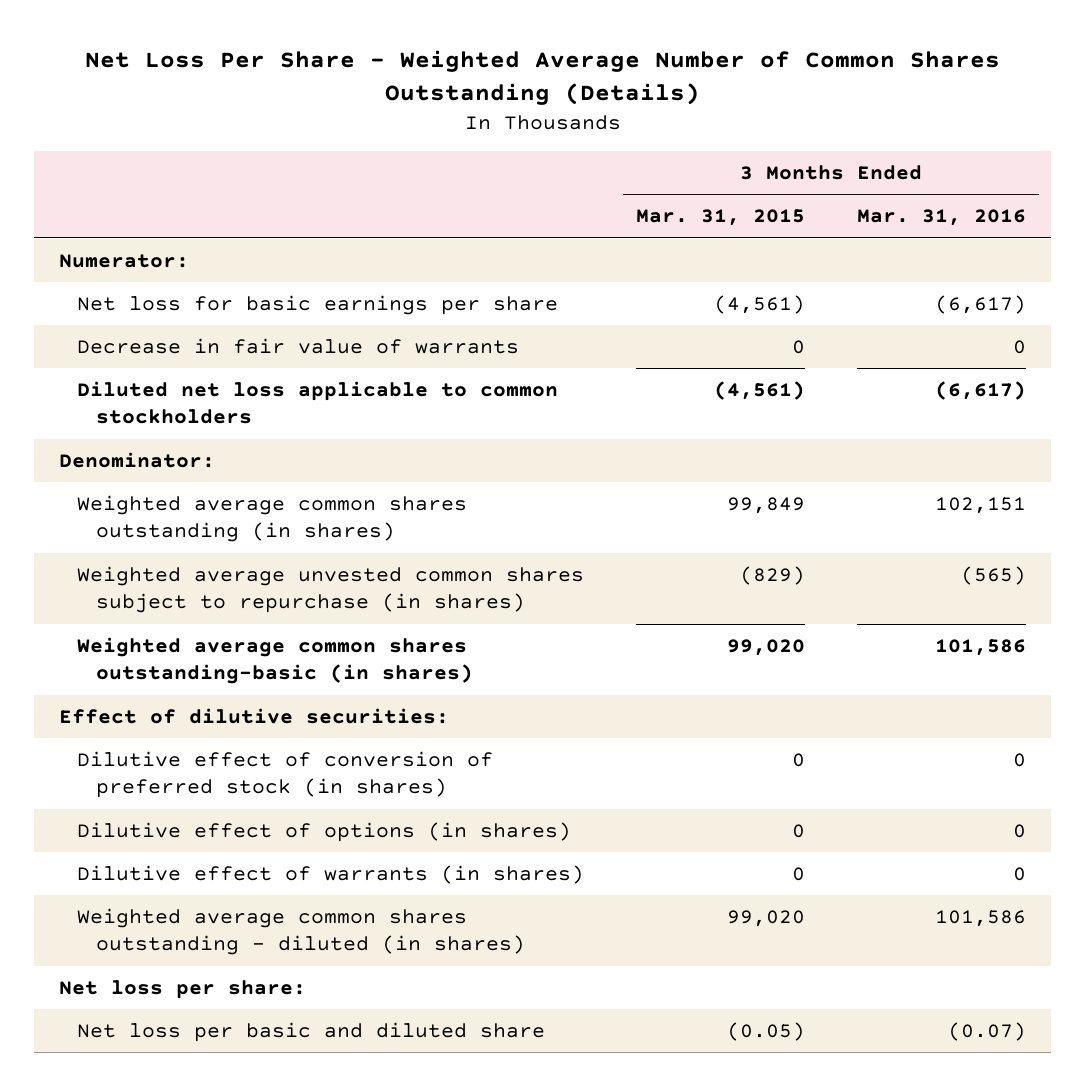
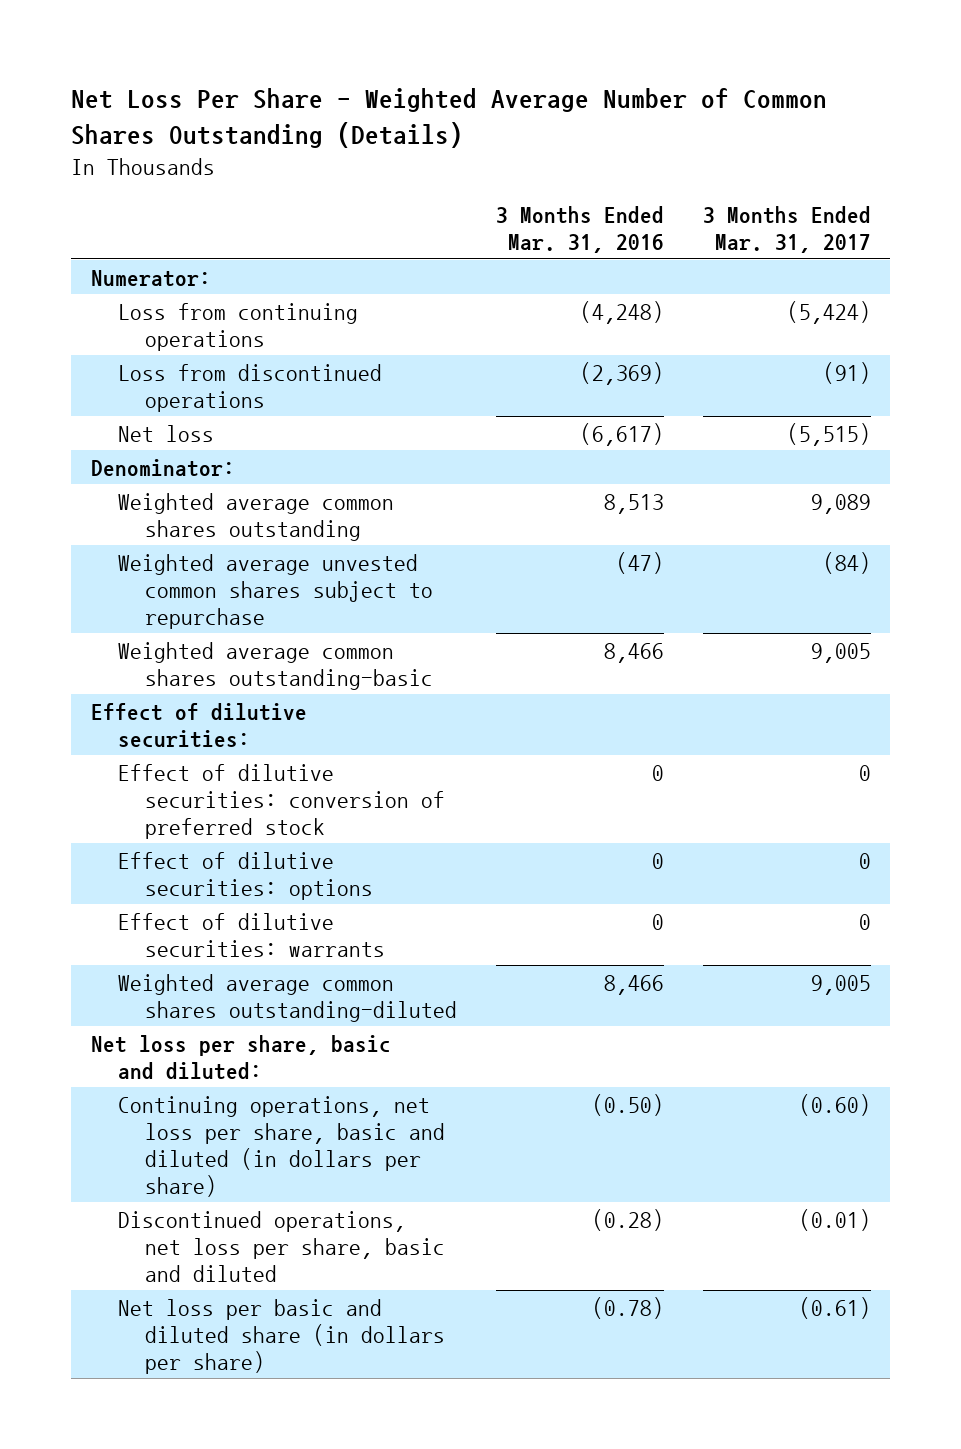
- | 3 Months Ended Mar. 31, 2015 | 3 Months Ended Mar. 31, 2016
+ | 3 Months Ended Mar. 31, 2016 | 3 Months Ended Mar. 31, 2017
- Net loss for basic earnings per share | (4,561) | (6,617)
- Decrease in fair value of warrants | 0 | 0
- Diluted net loss applicable to common stockholders | (4,561) | (6,617)
+ Loss from continuing operations | (4,248) | (5,424)
+ Loss from discontinued operations | (2,369) | (91)
+ Net loss | (6,617) | (5,515)
- Weighted average common shares outstanding (in shares) | 99,849 | 102,151
- Weighted average unvested common shares subject to repurchase (in shares) | (829) | (565)
- Weighted average common shares outstanding-basic (in shares) | 99,020 | 101,586
+ Weighted average common shares outstanding | 8,513 | 9,089
+ Weighted average unvested common shares subject to repurchase | (47) | (84)
+ Weighted average common shares outstanding-basic | 8,466 | 9,005
- Dilutive effect of conversion of preferred stock (in shares) | 0 | 0
- Dilutive effect of options (in shares) | 0 | 0
- Dilutive effect of warrants (in shares) | 0 | 0
- Weighted average common shares outstanding - diluted (in shares) | 99,020 | 101,586
- Net loss per share:
- Net loss per basic and diluted share | (0.05) | (0.07)
+ Effect of dilutive securities: conversion of preferred stock | 0 | 0
+ Effect of dilutive securities: options | 0 | 0
+ Effect of dilutive securities: warrants | 0 | 0
+ Weighted average common shares outstanding-diluted | 8,466 | 9,005
+ Net loss per share, basic and diluted:
+ Continuing operations, net loss per share, basic and diluted (in dollars per share) | (0.50) | (0.60)
+ Discontinued operations, net loss per share, basic and diluted | (0.28) | (0.01)
+ Net loss per basic and diluted share (in dollars per share) | (0.78) | (0.61)

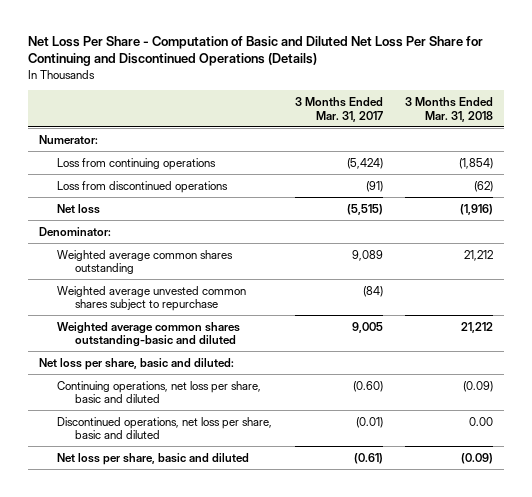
- Net Loss Per Share - Weighted Average Number of Common Shares Outstanding (Details)
+ Net Loss Per Share - Computation of Basic and Diluted Net Loss Per Share for Continuing and Discontinued Operations (Details)
- | 3 Months Ended Mar. 31, 2016 | 3 Months Ended Mar. 31, 2017
+ | 3 Months Ended Mar. 31, 2017 | 3 Months Ended Mar. 31, 2018
- Weighted average common shares outstanding-basic | 8,466 | 9,005
- Effect of dilutive securities:
- Effect of dilutive securities: conversion of preferred stock | 0 | 0
- Effect of dilutive securities: options | 0 | 0
- Effect of dilutive securities: warrants | 0 | 0
- Weighted average common shares outstanding-diluted | 8,466 | 9,005
+ Weighted average common shares outstanding-basic and diluted | 9,005 | 21,212
- Continuing operations, net loss per share, basic and diluted (in dollars per share) | (0.50) | (0.60)
+ Continuing operations, net loss per share, basic and diluted | (0.60) | (0.09)
- Net loss per basic and diluted share (in dollars per share) | (0.78) | (0.61)
+ Net loss per share, basic and diluted | (0.61) | (0.09)

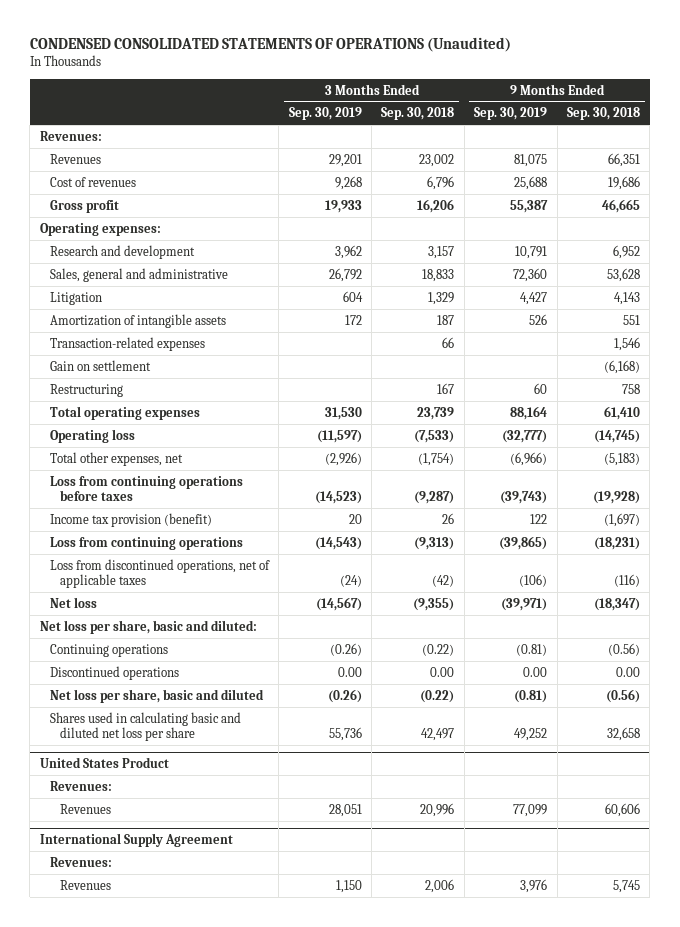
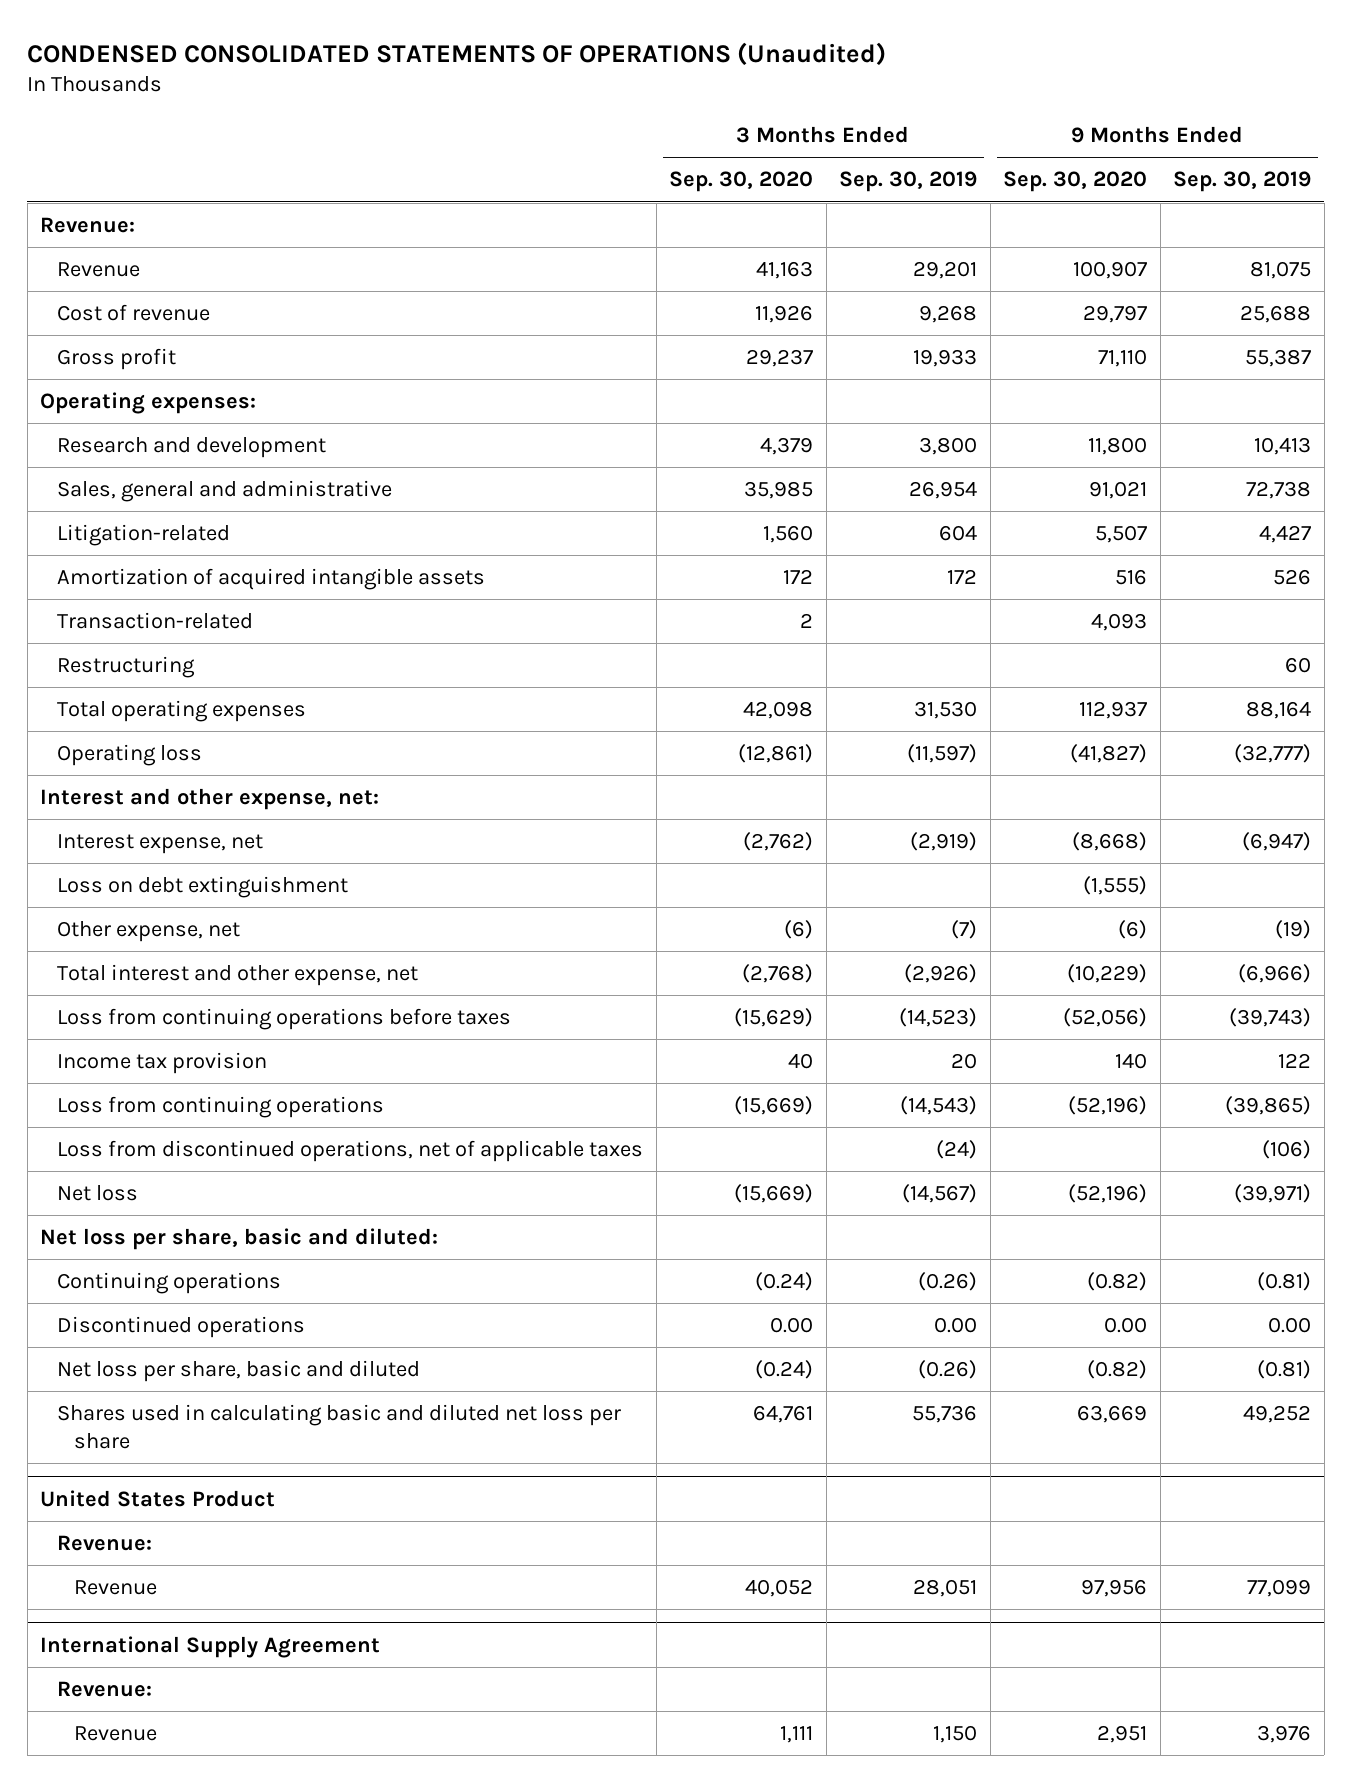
- | 3 Months Ended Sep. 30, 2019 | 3 Months Ended Sep. 30, 2018 | 9 Months Ended Sep. 30, 2019 | 9 Months Ended Sep. 30, 2018
+ | 3 Months Ended Sep. 30, 2020 | 3 Months Ended Sep. 30, 2019 | 9 Months Ended Sep. 30, 2020 | 9 Months Ended Sep. 30, 2019
- Revenues:
- Revenues | 29,201 | 23,002 | 81,075 | 66,351
- Cost of revenues | 9,268 | 6,796 | 25,688 | 19,686
+ Revenue:
+ Revenue | 41,163 | 29,201 | 100,907 | 81,075
+ Cost of revenue | 11,926 | 9,268 | 29,797 | 25,688
- Research and development | 3,962 | 3,157 | 10,791 | 6,952
- Sales, general and administrative | 26,792 | 18,833 | 72,360 | 53,628
- Litigation | 604 | 1,329 | 4,427 | 4,143
- Amortization of intangible assets | 172 | 187 | 526 | 551
- Transaction-related expenses | | 66 | | 1,546
- Gain on settlement | | | | (6,168)
+ Research and development | 4,379 | 3,800 | 11,800 | 10,413
+ Sales, general and administrative | 35,985 | 26,954 | 91,021 | 72,738
+ Litigation-related | 1,560 | 604 | 5,507 | 4,427
+ Amortization of acquired intangible assets | 172 | 172 | 516 | 526
+ Transaction-related | 2 | | 4,093 |
- Total other expenses, net | (2,926) | (1,754) | (6,966) | (5,183)
+ Interest and other expense, net:
+ Interest expense, net | (2,762) | (2,919) | (8,668) | (6,947)
+ Loss on debt extinguishment | | | (1,555) |
+ Other expense, net | (6) | (7) | (6) | (19)
+ Total interest and other expense, net | (2,768) | (2,926) | (10,229) | (6,966)
- Income tax provision (benefit) | 20 | 26 | 122 | (1,697)
+ Income tax provision | 40 | 20 | 140 | 122
@ United States Product
- Revenues:
- Revenues | 28,051 | 20,996 | 77,099 | 60,606
+ Revenue:
+ Revenue | 40,052 | 28,051 | 97,956 | 77,099
@ International Supply Agreement
- Revenues:
- Revenues | 1,150 | 2,006 | 3,976 | 5,745
+ Revenue:
+ Revenue | 1,111 | 1,150 | 2,951 | 3,976

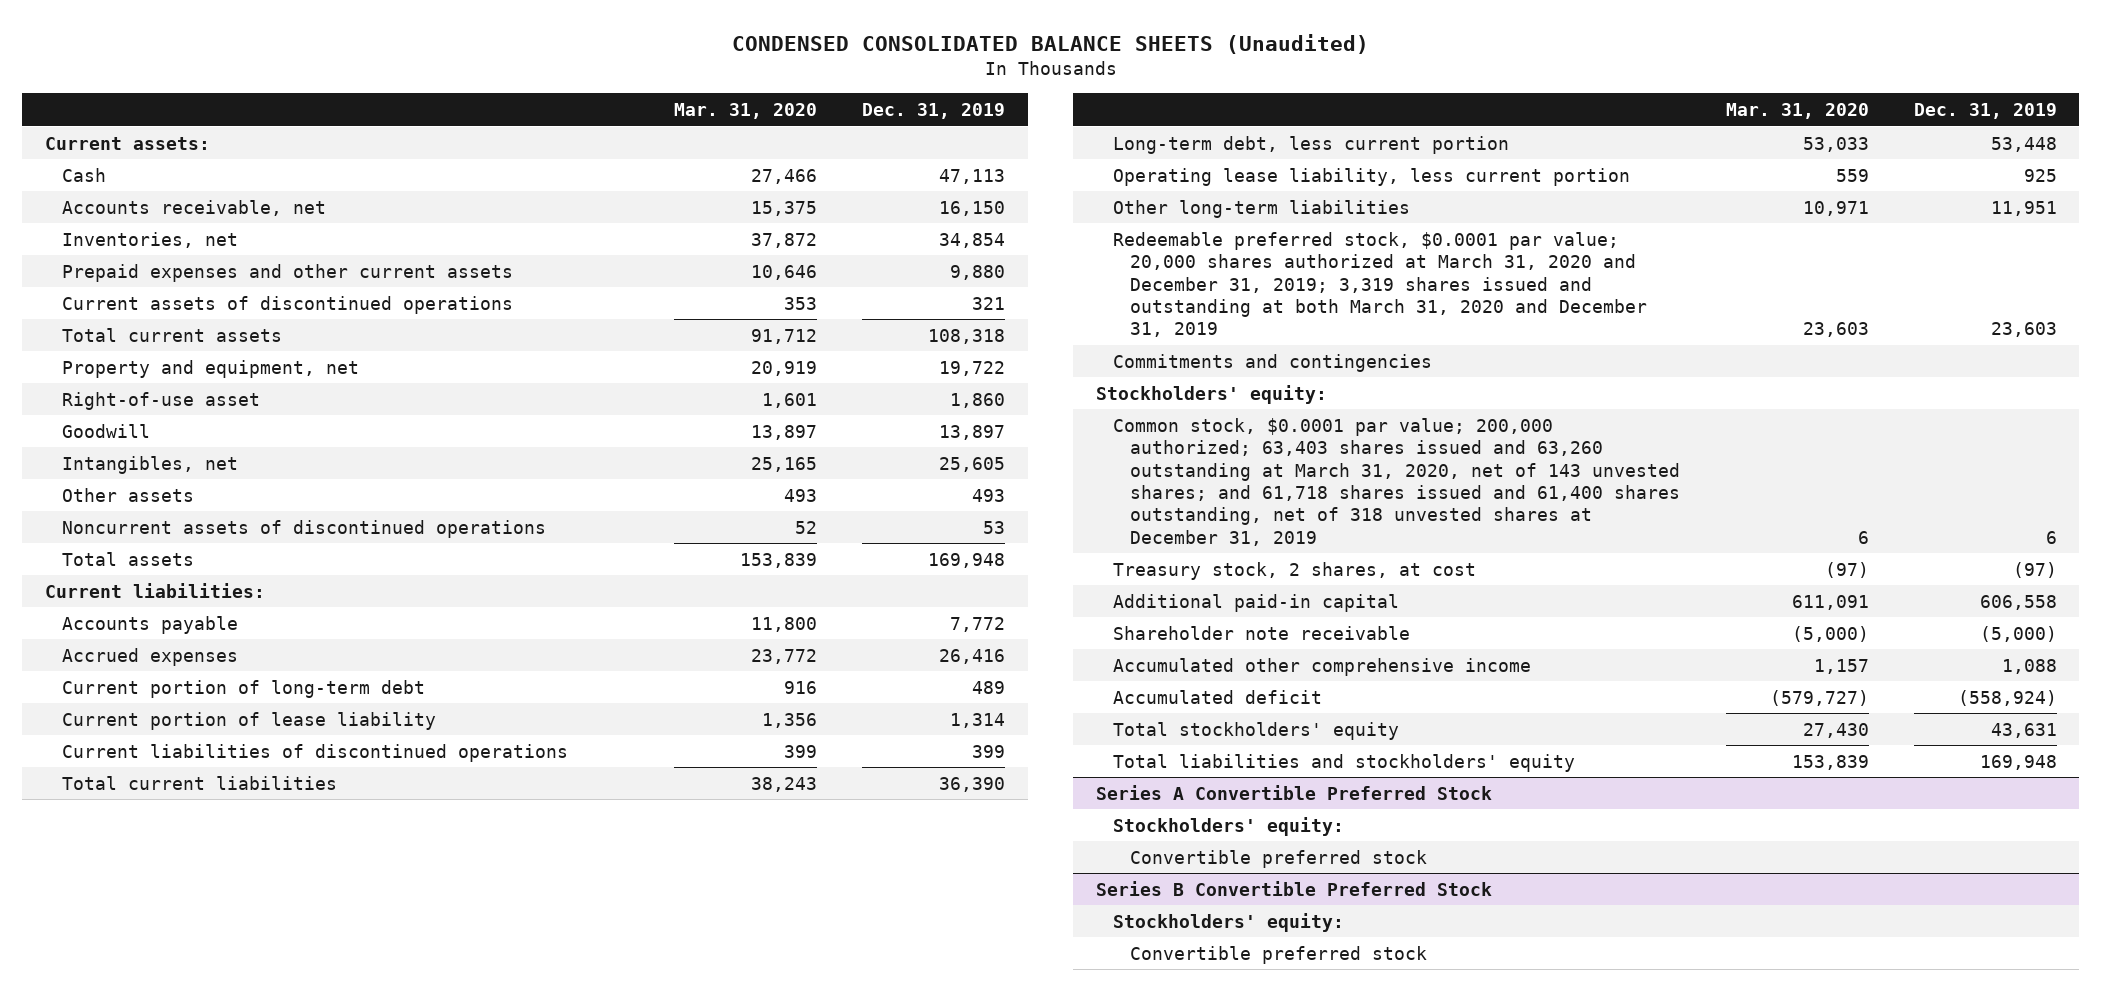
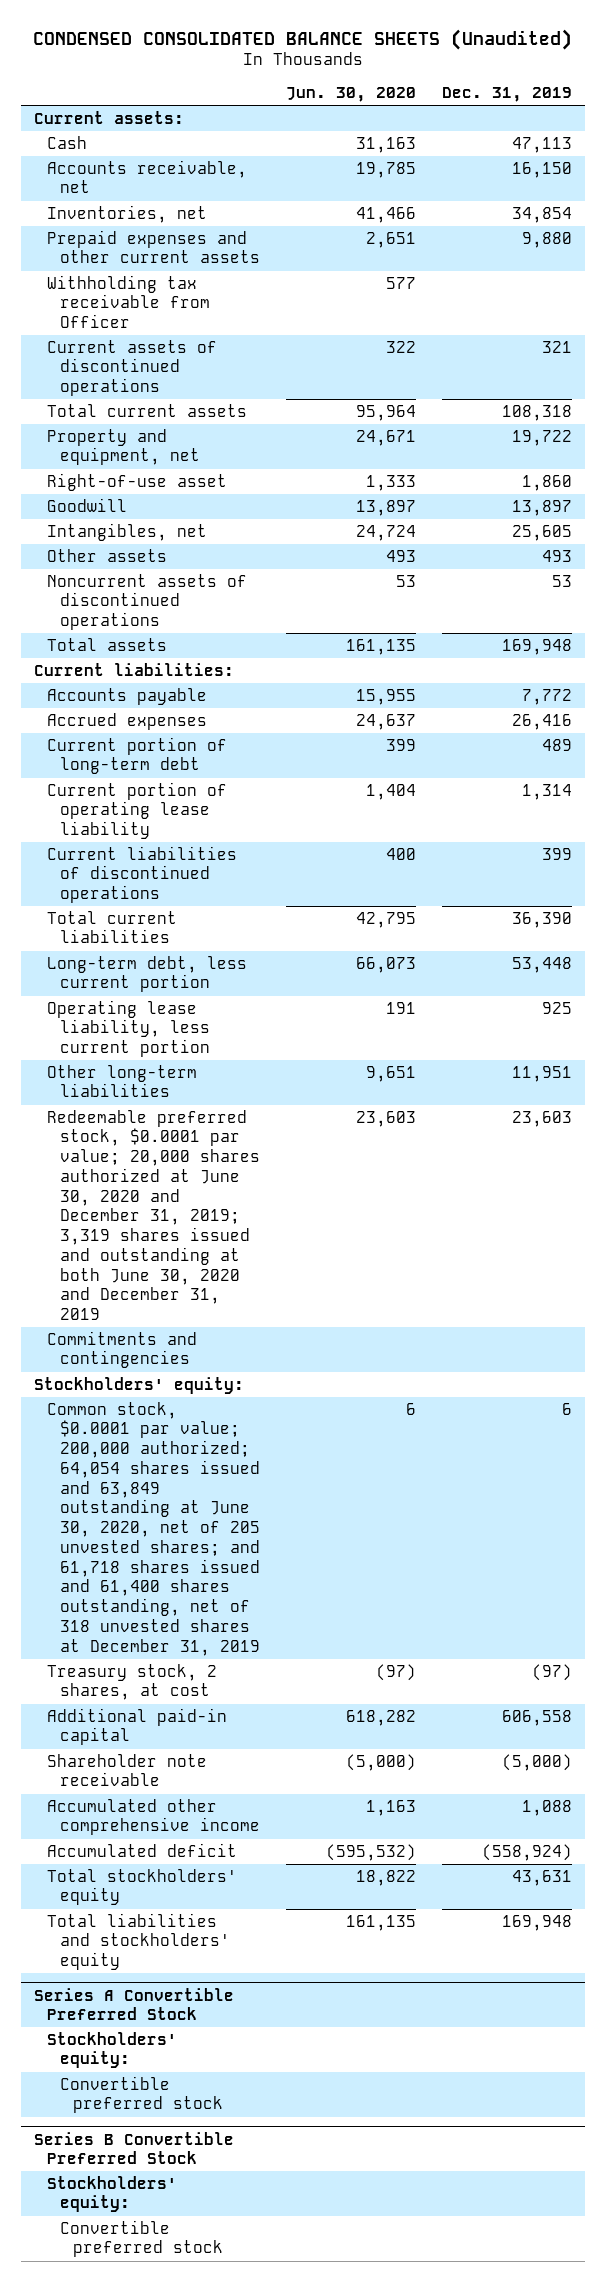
- | Mar. 31, 2020 | Dec. 31, 2019
+ | Jun. 30, 2020 | Dec. 31, 2019
+ Withholding tax receivable from Officer | 577 |
- Current portion of lease liability | 1,356 | 1,314
+ Current portion of operating lease liability | 1,404 | 1,314
- Redeemable preferred stock, $0.0001 par value; 20,000 shares authorized at March 31, 2020 and December 31, 2019; 3,319 shares issued and outstanding at both March 31, 2020 and December 31, 2019 | 23,603 | 23,603
+ Redeemable preferred stock, $0.0001 par value; 20,000 shares authorized at June 30, 2020 and December 31, 2019; 3,319 shares issued and outstanding at both June 30, 2020 and December 31, 2019 | 23,603 | 23,603
- Common stock, $0.0001 par value; 200,000 authorized; 63,403 shares issued and 63,260 outstanding at March 31, 2020, net of 143 unvested shares; and 61,718 shares issued and 61,400 shares outstanding, net of 318 unvested shares at December 31, 2019 | 6 | 6
+ Common stock, $0.0001 par value; 200,000 authorized; 64,054 shares issued and 63,849 outstanding at June 30, 2020, net of 205 unvested shares; and 61,718 shares issued and 61,400 shares outstanding, net of 318 unvested shares at December 31, 2019 | 6 | 6

